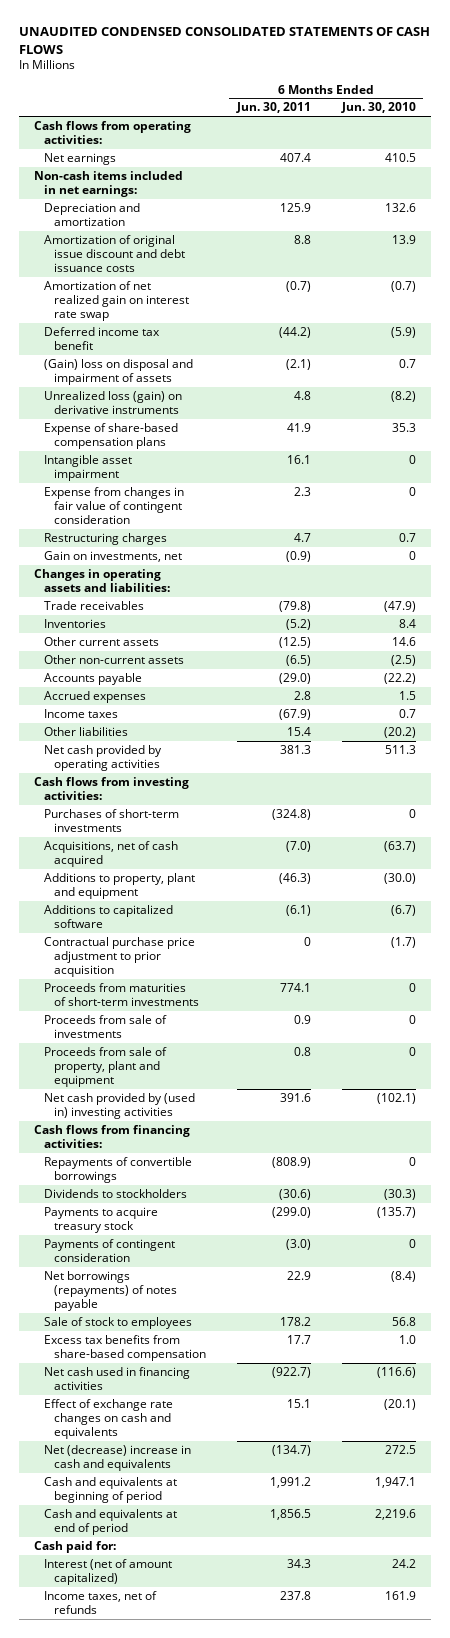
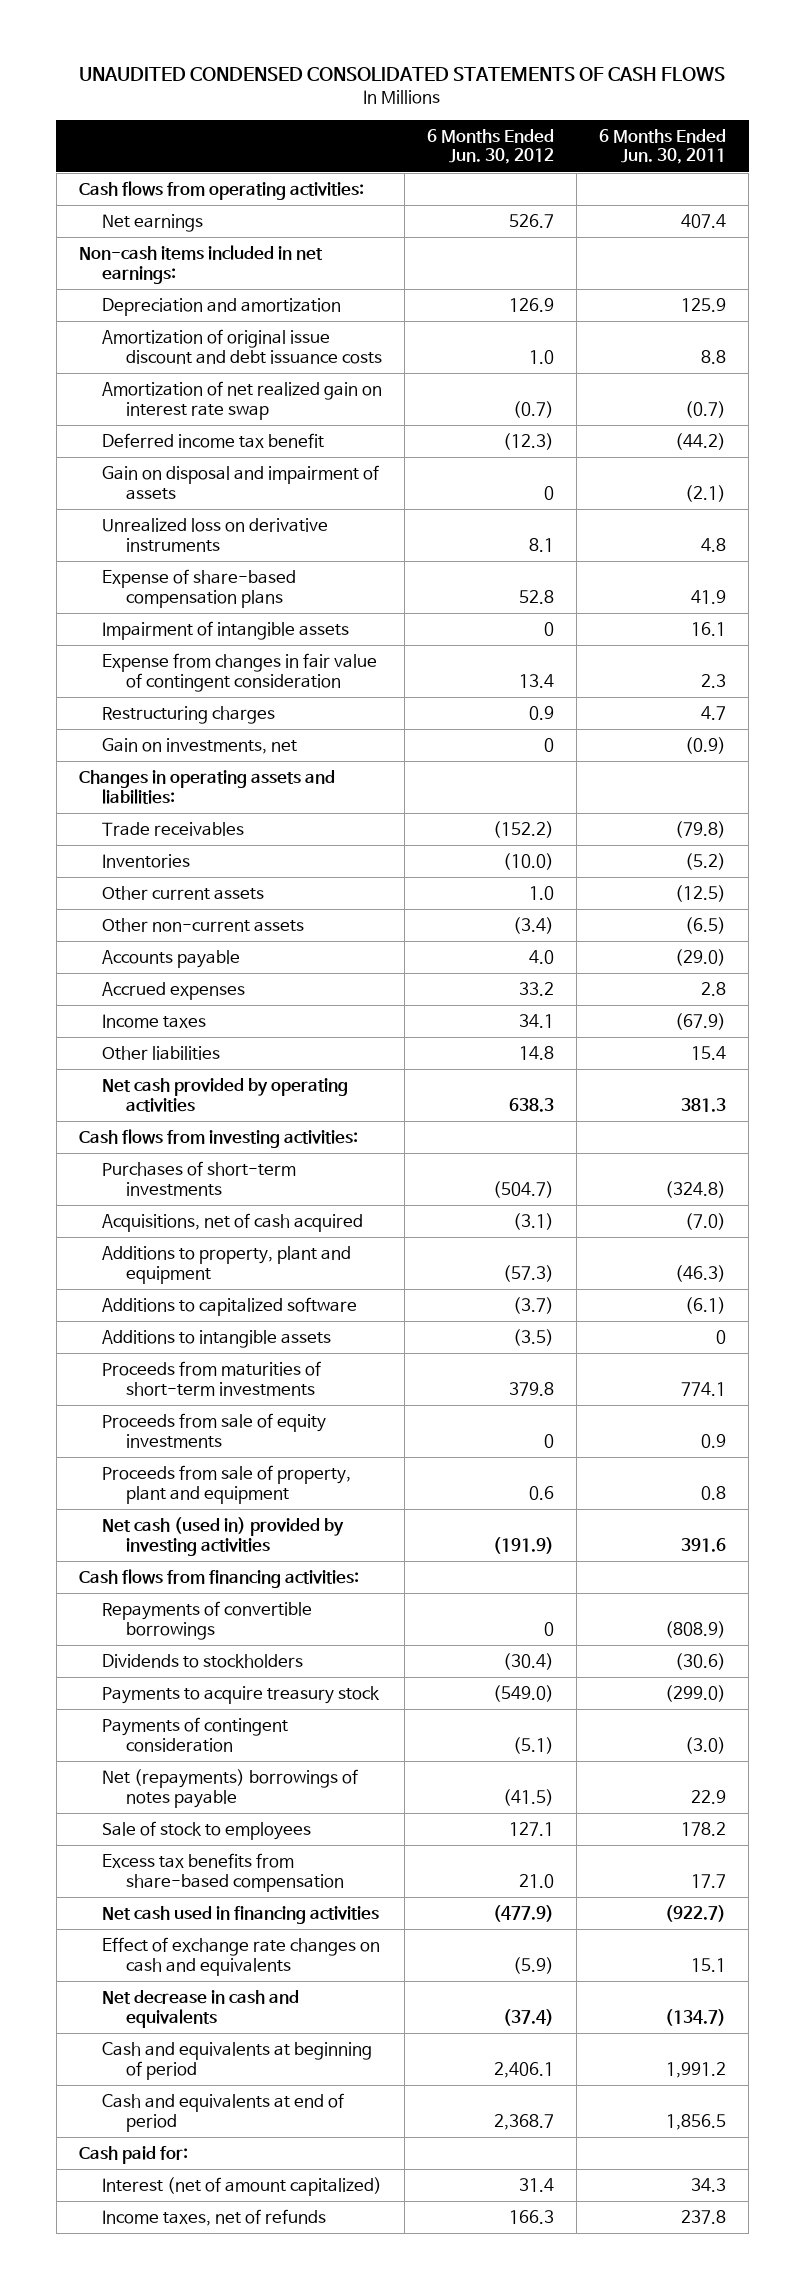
- | 6 Months Ended Jun. 30, 2011 | 6 Months Ended Jun. 30, 2010
+ | 6 Months Ended Jun. 30, 2012 | 6 Months Ended Jun. 30, 2011
- (Gain) loss on disposal and impairment of assets | (2.1) | 0.7
- Unrealized loss (gain) on derivative instruments | 4.8 | (8.2)
+ Gain on disposal and impairment of assets | 0 | (2.1)
+ Unrealized loss on derivative instruments | 8.1 | 4.8
- Intangible asset impairment | 16.1 | 0
+ Impairment of intangible assets | 0 | 16.1
- Contractual purchase price adjustment to prior acquisition | 0 | (1.7)
+ Additions to intangible assets | (3.5) | 0
- Proceeds from sale of investments | 0.9 | 0
+ Proceeds from sale of equity investments | 0 | 0.9
- Net cash provided by (used in) investing activities | 391.6 | (102.1)
+ Net cash (used in) provided by investing activities | (191.9) | 391.6
- Net borrowings (repayments) of notes payable | 22.9 | (8.4)
+ Net (repayments) borrowings of notes payable | (41.5) | 22.9
- Net (decrease) increase in cash and equivalents | (134.7) | 272.5
+ Net decrease in cash and equivalents | (37.4) | (134.7)

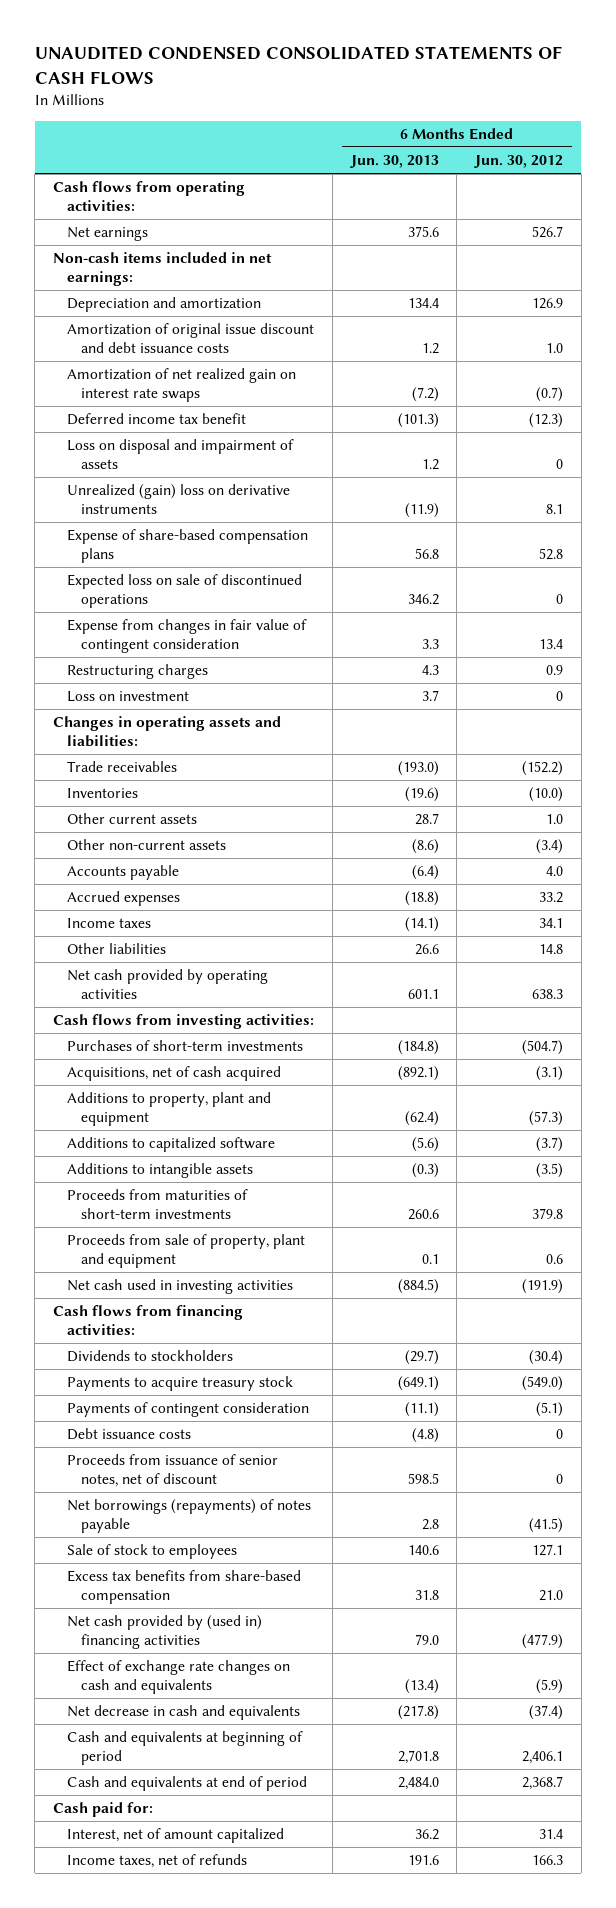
- | 6 Months Ended Jun. 30, 2012 | 6 Months Ended Jun. 30, 2011
+ | 6 Months Ended Jun. 30, 2013 | 6 Months Ended Jun. 30, 2012
- Amortization of net realized gain on interest rate swap | (0.7) | (0.7)
+ Amortization of net realized gain on interest rate swaps | (7.2) | (0.7)
- Gain on disposal and impairment of assets | 0 | (2.1)
- Unrealized loss on derivative instruments | 8.1 | 4.8
+ Loss on disposal and impairment of assets | 1.2 | 0
+ Unrealized (gain) loss on derivative instruments | (11.9) | 8.1
- Impairment of intangible assets | 0 | 16.1
+ Expected loss on sale of discontinued operations | 346.2 | 0
- Gain on investments, net | 0 | (0.9)
+ Loss on investment | 3.7 | 0
- Proceeds from sale of equity investments | 0 | 0.9
- Net cash (used in) provided by investing activities | (191.9) | 391.6
+ Net cash used in investing activities | (884.5) | (191.9)
- Repayments of convertible borrowings | 0 | (808.9)
- Net (repayments) borrowings of notes payable | (41.5) | 22.9
+ Debt issuance costs | (4.8) | 0
+ Proceeds from issuance of senior notes, net of discount | 598.5 | 0
+ Net borrowings (repayments) of notes payable | 2.8 | (41.5)
- Net cash used in financing activities | (477.9) | (922.7)
+ Net cash provided by (used in) financing activities | 79.0 | (477.9)
- Interest (net of amount capitalized) | 31.4 | 34.3
+ Interest, net of amount capitalized | 36.2 | 31.4

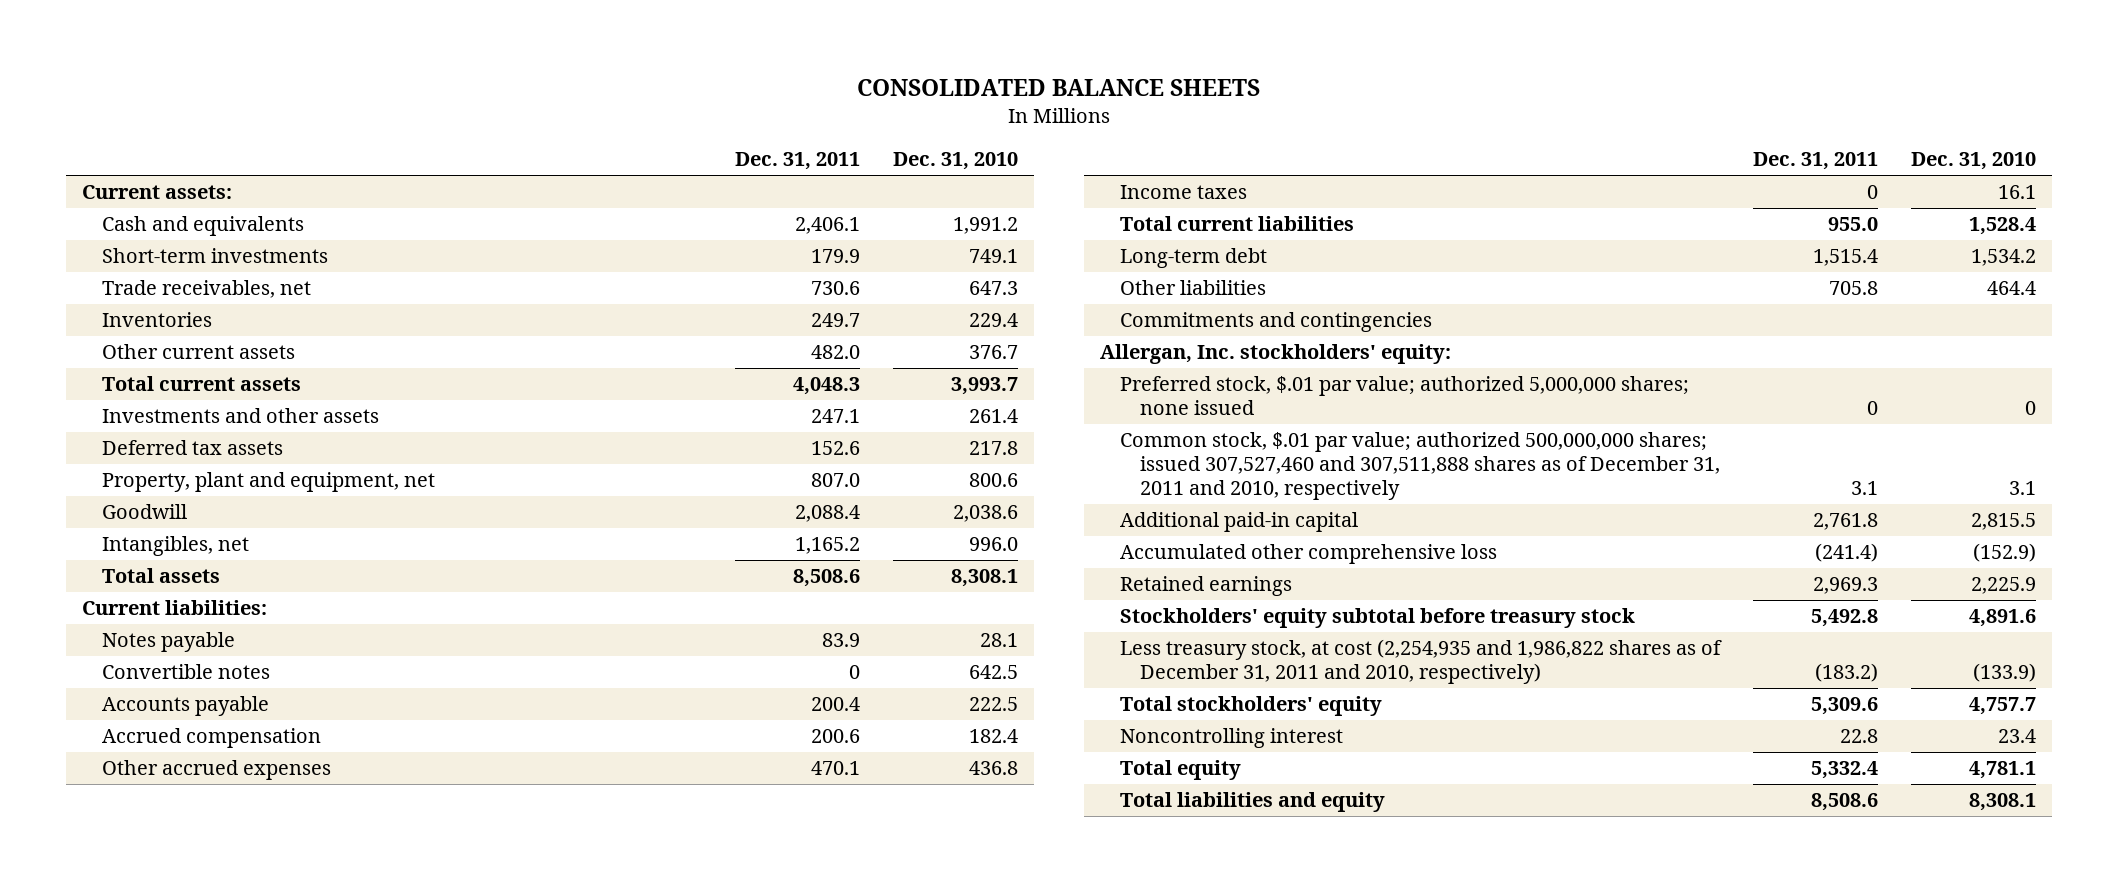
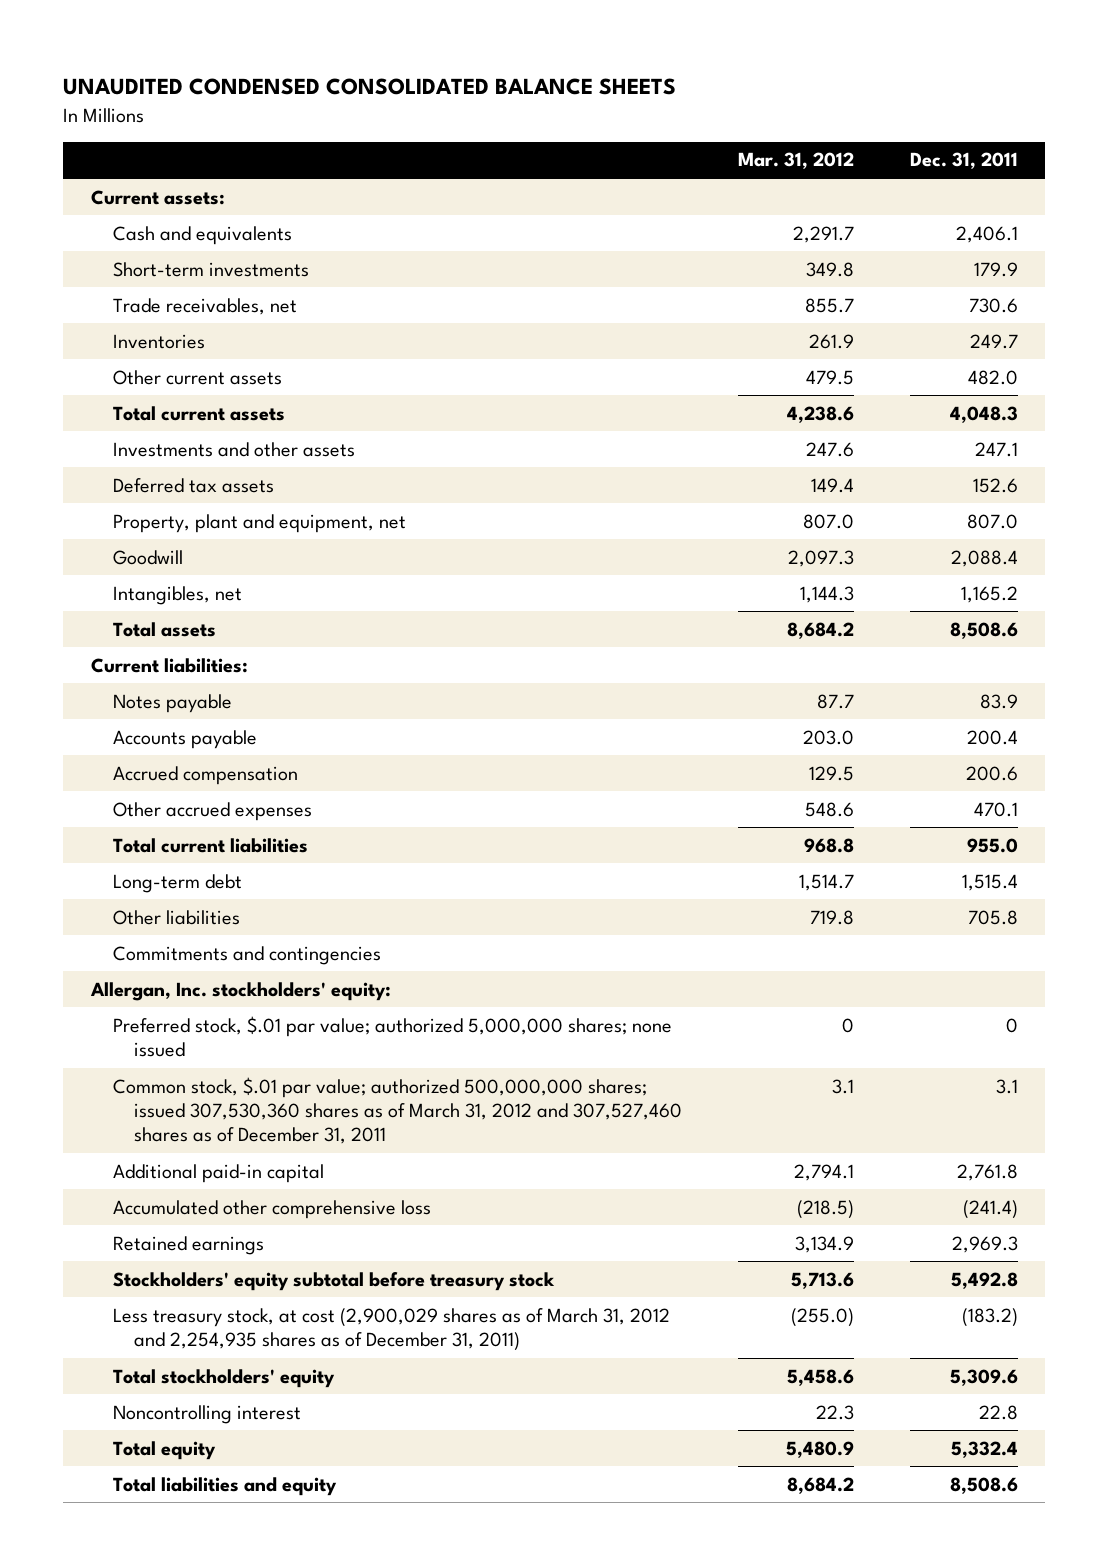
- CONSOLIDATED BALANCE SHEETS
+ UNAUDITED CONDENSED CONSOLIDATED BALANCE SHEETS
- | Dec. 31, 2011 | Dec. 31, 2010
+ | Mar. 31, 2012 | Dec. 31, 2011
- Convertible notes | 0 | 642.5
- Income taxes | 0 | 16.1
- Common stock, $.01 par value; authorized 500,000,000 shares; issued 307,527,460 and 307,511,888 shares as of December 31, 2011 and 2010, respectively | 3.1 | 3.1
+ Common stock, $.01 par value; authorized 500,000,000 shares; issued 307,530,360 shares as of March 31, 2012 and 307,527,460 shares as of December 31, 2011 | 3.1 | 3.1
- Less treasury stock, at cost (2,254,935 and 1,986,822 shares as of December 31, 2011 and 2010, respectively) | (183.2) | (133.9)
+ Less treasury stock, at cost (2,900,029 shares as of March 31, 2012 and 2,254,935 shares as of December 31, 2011) | (255.0) | (183.2)

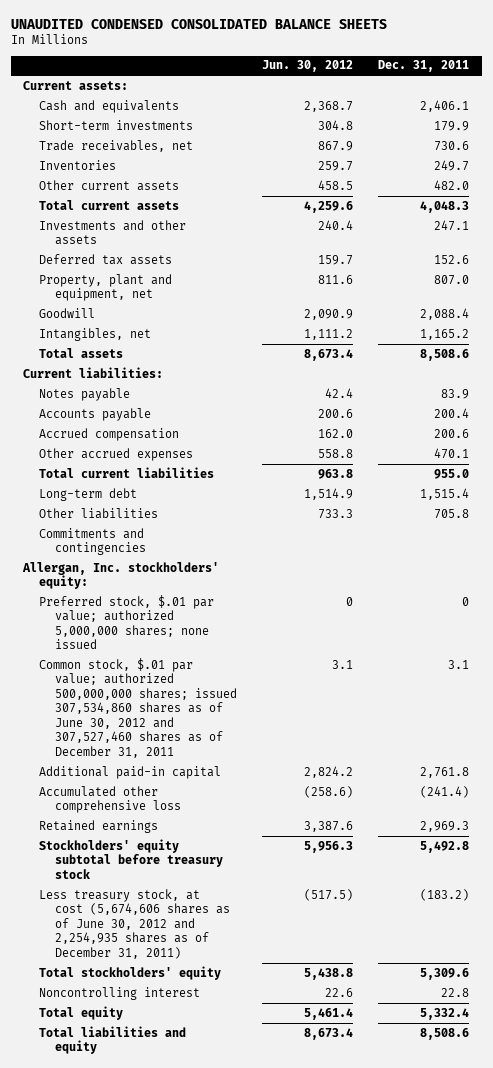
- | Mar. 31, 2012 | Dec. 31, 2011
+ | Jun. 30, 2012 | Dec. 31, 2011
- Common stock, $.01 par value; authorized 500,000,000 shares; issued 307,530,360 shares as of March 31, 2012 and 307,527,460 shares as of December 31, 2011 | 3.1 | 3.1
+ Common stock, $.01 par value; authorized 500,000,000 shares; issued 307,534,860 shares as of June 30, 2012 and 307,527,460 shares as of December 31, 2011 | 3.1 | 3.1
- Less treasury stock, at cost (2,900,029 shares as of March 31, 2012 and 2,254,935 shares as of December 31, 2011) | (255.0) | (183.2)
+ Less treasury stock, at cost (5,674,606 shares as of June 30, 2012 and 2,254,935 shares as of December 31, 2011) | (517.5) | (183.2)

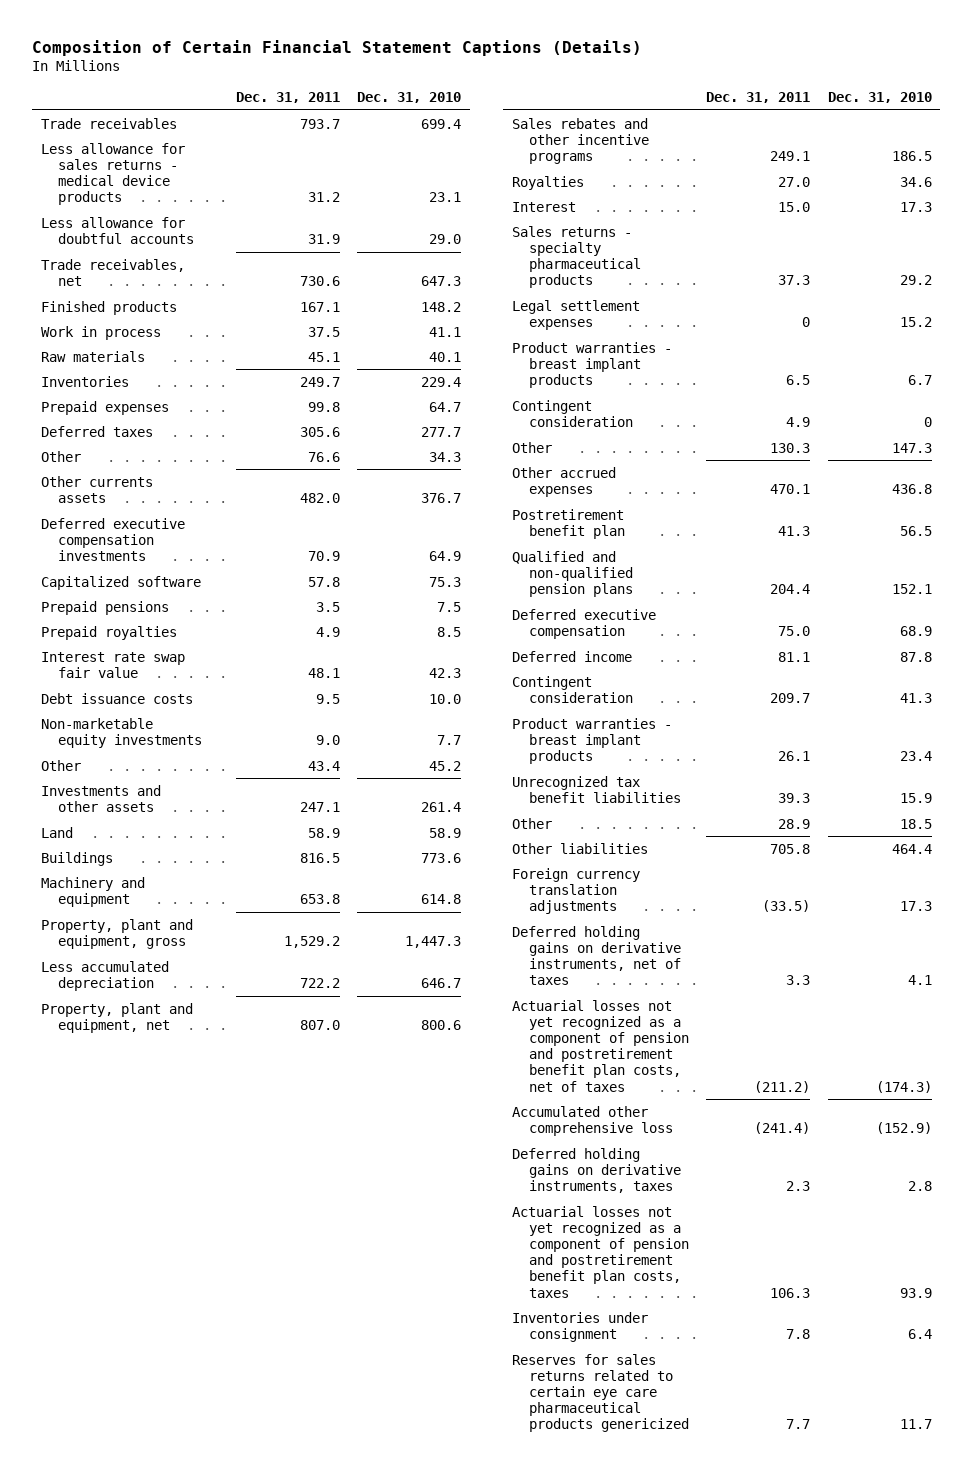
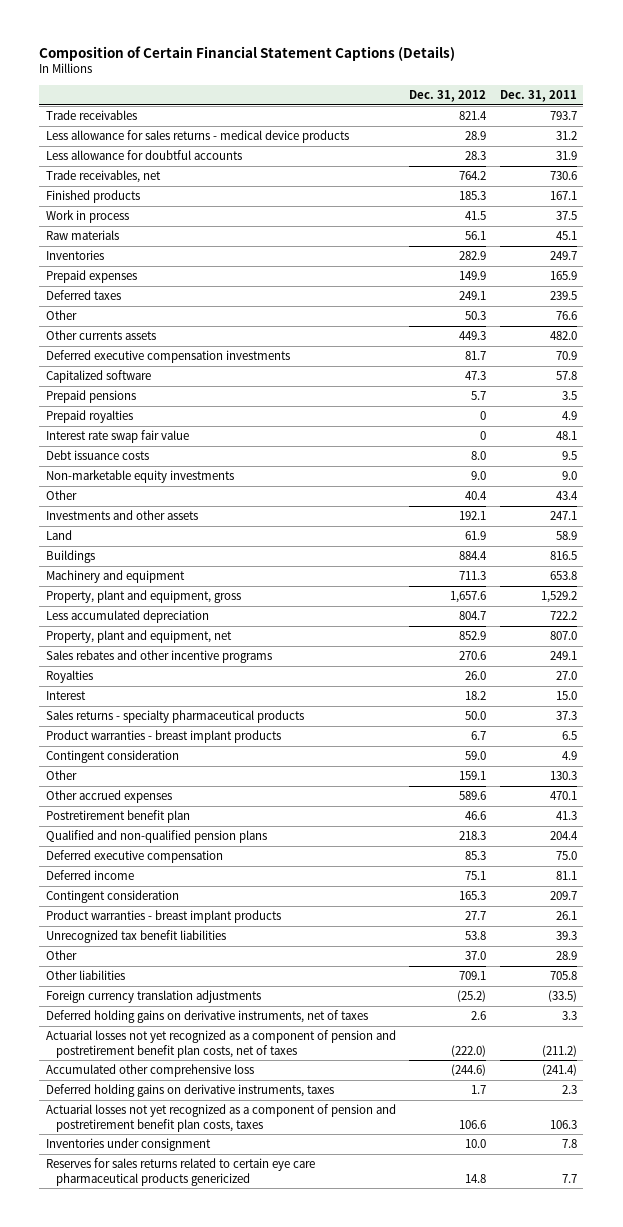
- | Dec. 31, 2011 | Dec. 31, 2010
+ | Dec. 31, 2012 | Dec. 31, 2011
- Prepaid expenses | 99.8 | 64.7
- Deferred taxes | 305.6 | 277.7
+ Prepaid expenses | 149.9 | 165.9
+ Deferred taxes | 249.1 | 239.5
- Legal settlement expenses | 0 | 15.2

